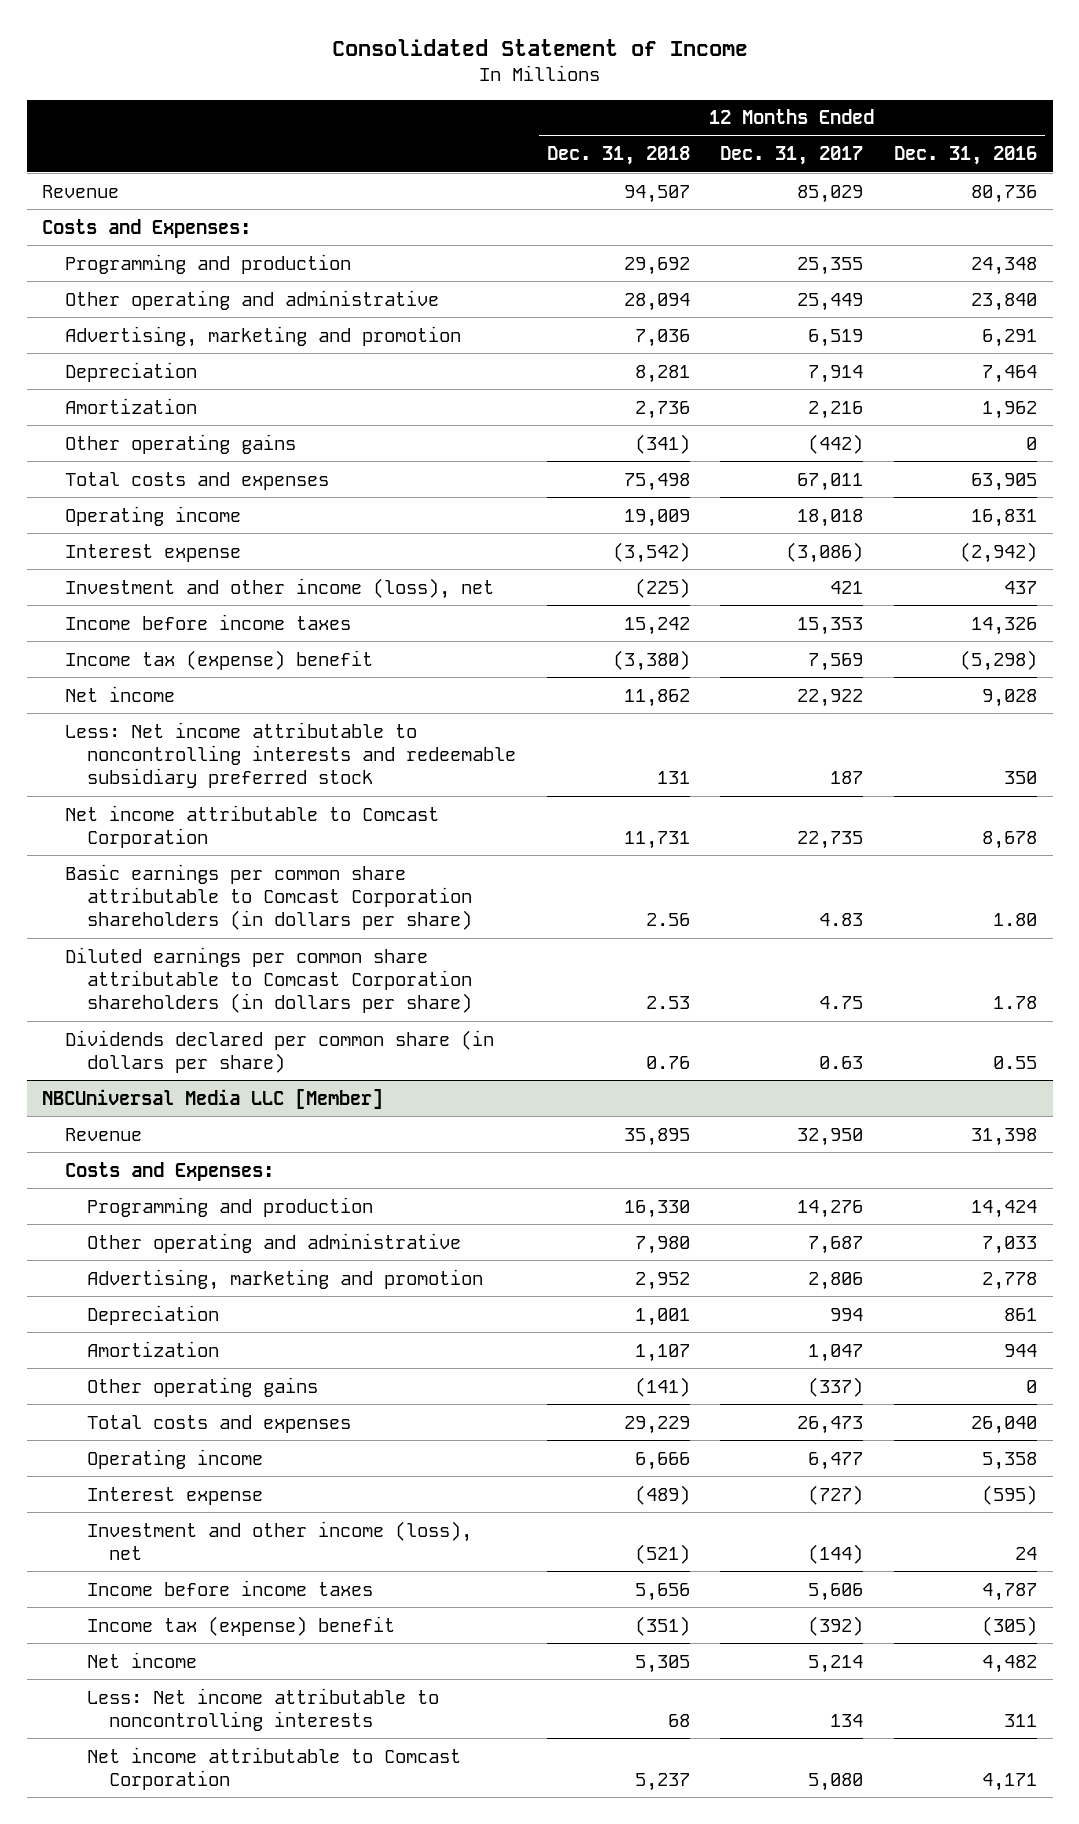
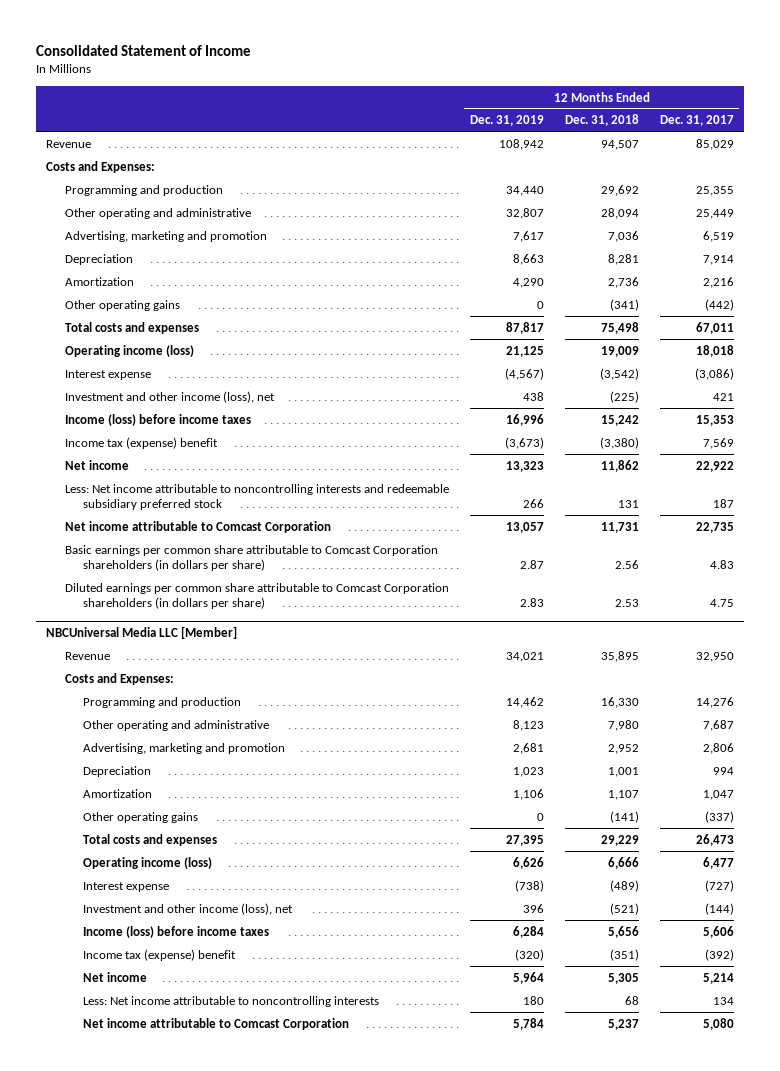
- | 12 Months Ended Dec. 31, 2018 | 12 Months Ended Dec. 31, 2017 | 12 Months Ended Dec. 31, 2016
+ | 12 Months Ended Dec. 31, 2019 | 12 Months Ended Dec. 31, 2018 | 12 Months Ended Dec. 31, 2017
- Operating income | 19,009 | 18,018 | 16,831
+ Operating income (loss) | 21,125 | 19,009 | 18,018
- Income before income taxes | 15,242 | 15,353 | 14,326
+ Income (loss) before income taxes | 16,996 | 15,242 | 15,353
- Dividends declared per common share (in dollars per share) | 0.76 | 0.63 | 0.55
@ NBCUniversal Media LLC [Member]
- Operating income | 6,666 | 6,477 | 5,358
+ Operating income (loss) | 6,626 | 6,666 | 6,477
- Income before income taxes | 5,656 | 5,606 | 4,787
+ Income (loss) before income taxes | 6,284 | 5,656 | 5,606

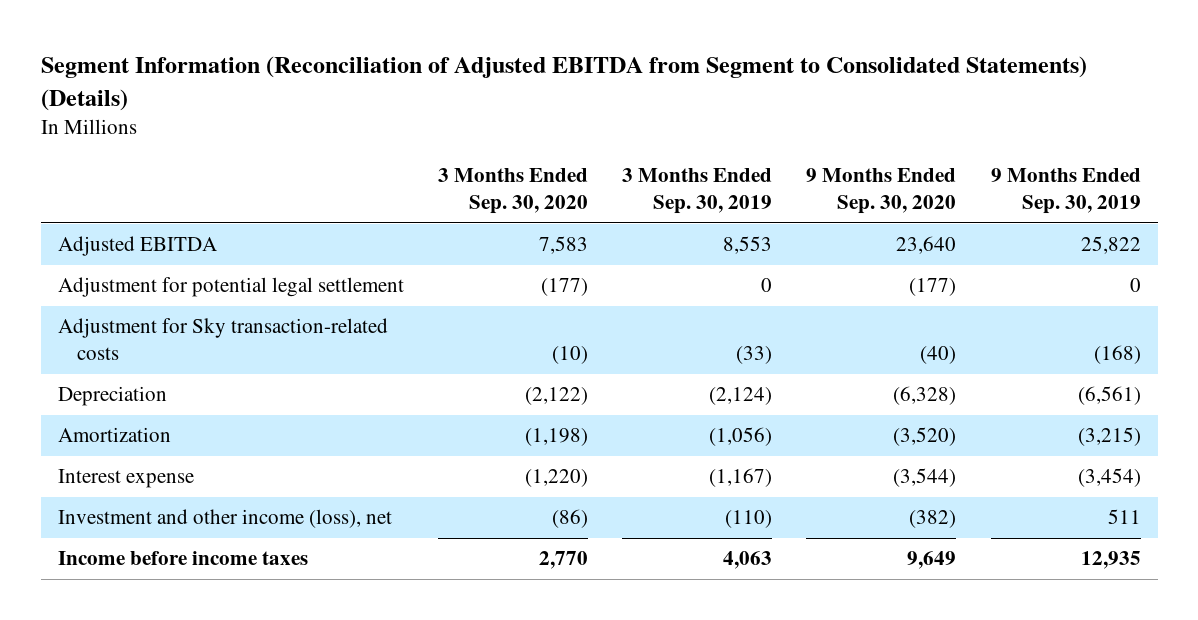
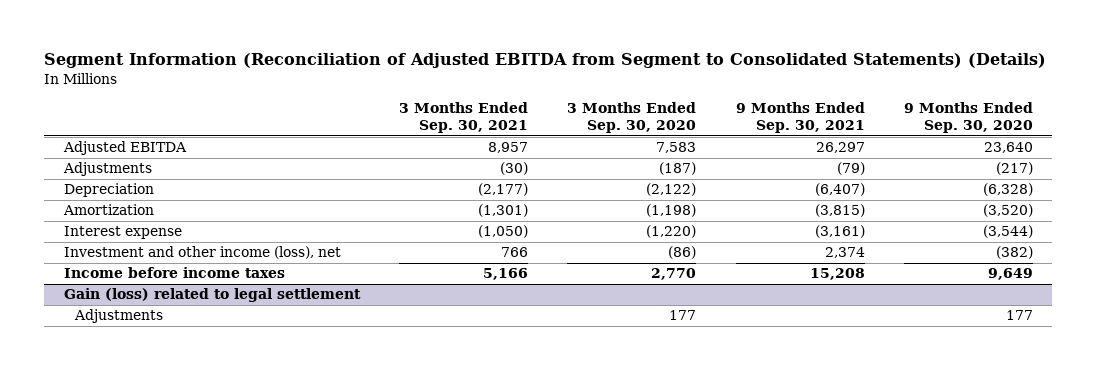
- | 3 Months Ended Sep. 30, 2020 | 3 Months Ended Sep. 30, 2019 | 9 Months Ended Sep. 30, 2020 | 9 Months Ended Sep. 30, 2019
+ | 3 Months Ended Sep. 30, 2021 | 3 Months Ended Sep. 30, 2020 | 9 Months Ended Sep. 30, 2021 | 9 Months Ended Sep. 30, 2020
- Adjustment for potential legal settlement | (177) | 0 | (177) | 0
- Adjustment for Sky transaction-related costs | (10) | (33) | (40) | (168)
+ Adjustments | (30) | (187) | (79) | (217)
+ Gain (loss) related to legal settlement
+ Adjustments | | 177 | | 177

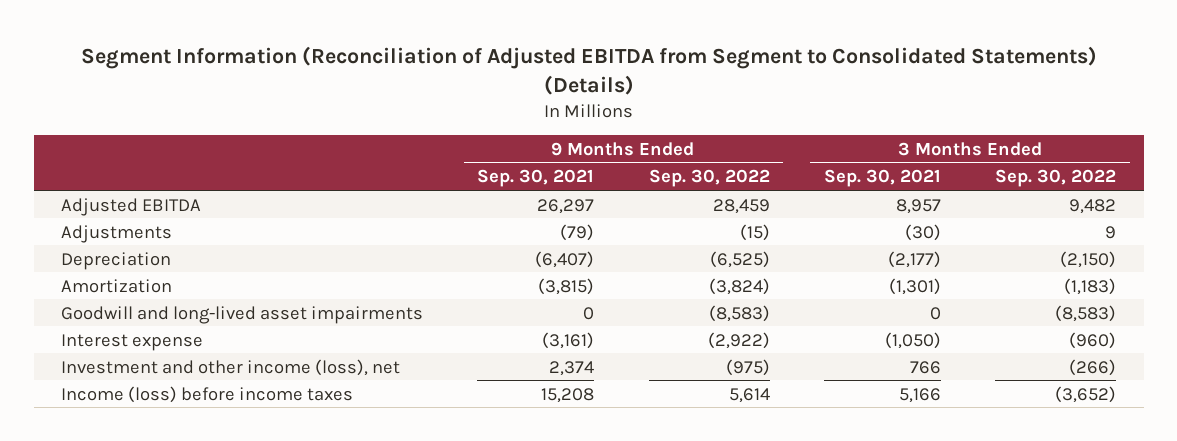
- | 3 Months Ended Sep. 30, 2021 | 3 Months Ended Sep. 30, 2020 | 9 Months Ended Sep. 30, 2021 | 9 Months Ended Sep. 30, 2020
+ | 9 Months Ended Sep. 30, 2021 | 9 Months Ended Sep. 30, 2022 | 3 Months Ended Sep. 30, 2021 | 3 Months Ended Sep. 30, 2022
+ Goodwill and long-lived asset impairments | 0 | (8,583) | 0 | (8,583)
- Income before income taxes | 5,166 | 2,770 | 15,208 | 9,649
- Gain (loss) related to legal settlement
- Adjustments | | 177 | | 177
+ Income (loss) before income taxes | 15,208 | 5,614 | 5,166 | (3,652)

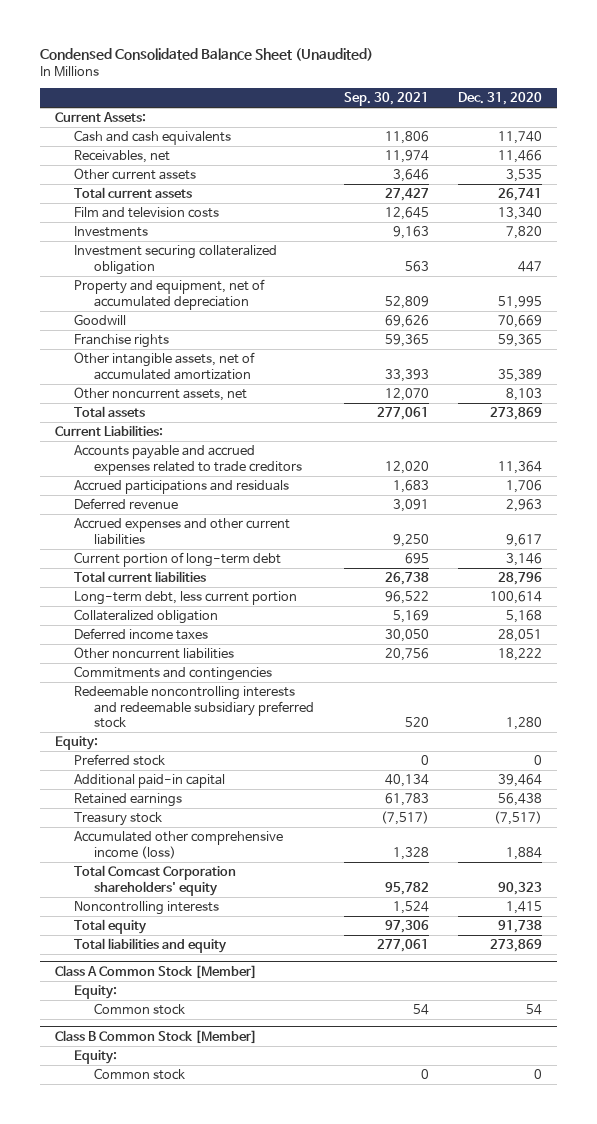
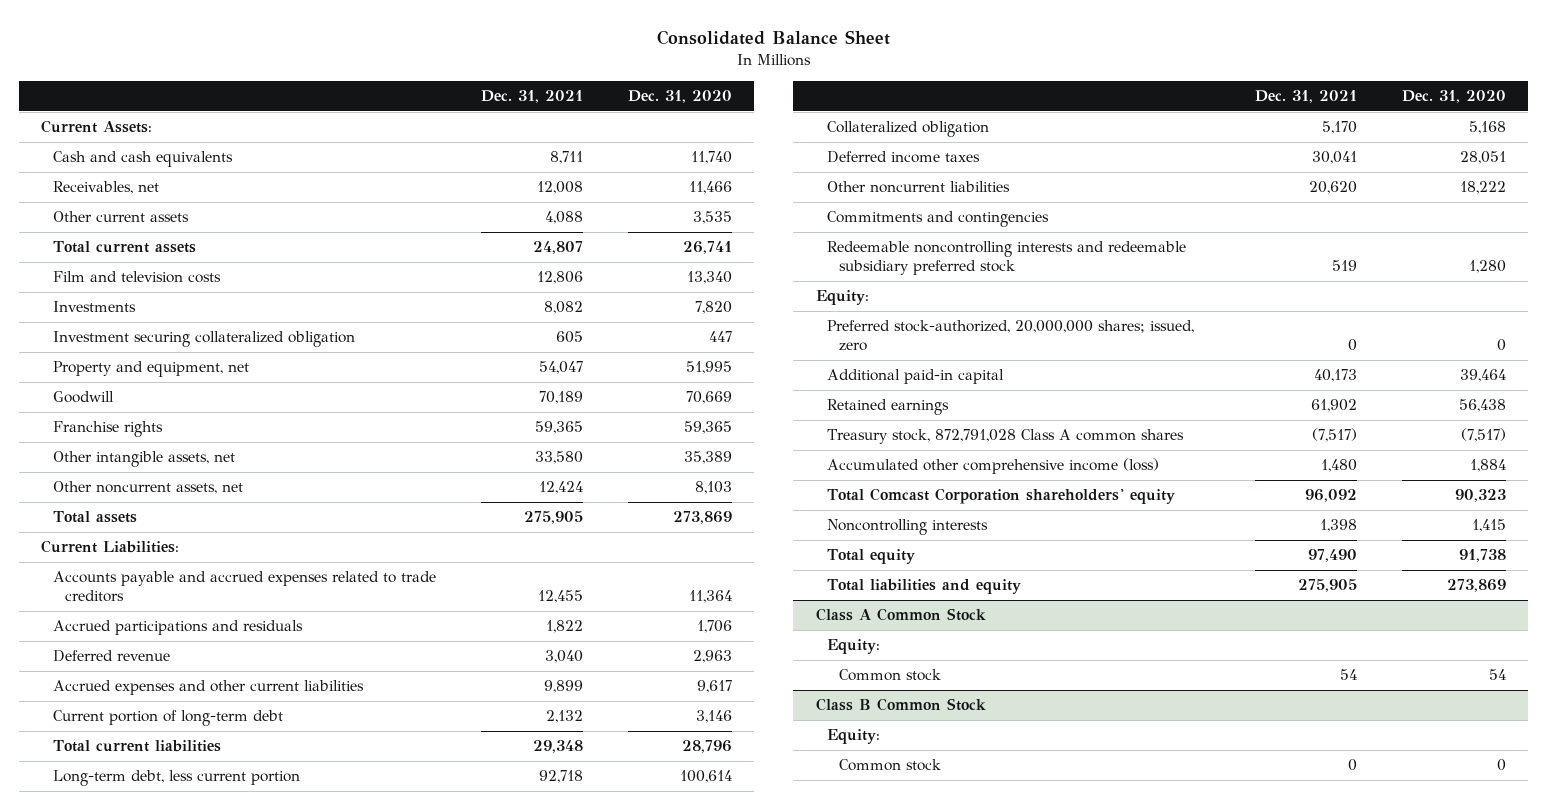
- Condensed Consolidated Balance Sheet (Unaudited)
+ Consolidated Balance Sheet
- | Sep. 30, 2021 | Dec. 31, 2020
+ | Dec. 31, 2021 | Dec. 31, 2020
- Property and equipment, net of accumulated depreciation | 52,809 | 51,995
+ Property and equipment, net | 54,047 | 51,995
- Other intangible assets, net of accumulated amortization | 33,393 | 35,389
+ Other intangible assets, net | 33,580 | 35,389
- Preferred stock | 0 | 0
+ Preferred stock-authorized, 20,000,000 shares; issued, zero | 0 | 0
- Treasury stock | (7,517) | (7,517)
+ Treasury stock, 872,791,028 Class A common shares | (7,517) | (7,517)
- Class A Common Stock [Member]
+ Class A Common Stock
- Class B Common Stock [Member]
+ Class B Common Stock

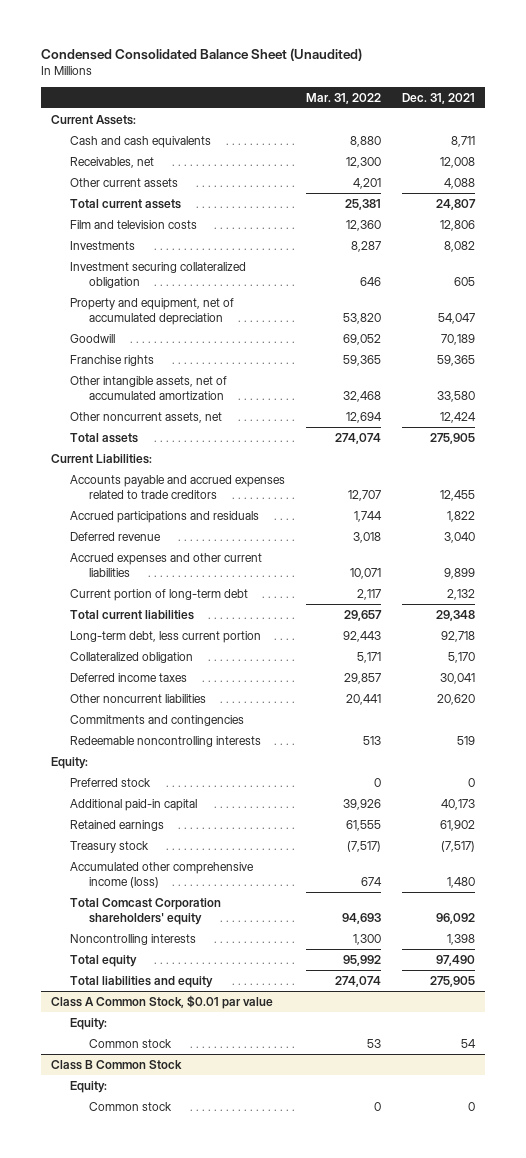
- Consolidated Balance Sheet
+ Condensed Consolidated Balance Sheet (Unaudited)
- | Dec. 31, 2021 | Dec. 31, 2020
+ | Mar. 31, 2022 | Dec. 31, 2021
- Property and equipment, net | 54,047 | 51,995
+ Property and equipment, net of accumulated depreciation | 53,820 | 54,047
- Other intangible assets, net | 33,580 | 35,389
+ Other intangible assets, net of accumulated amortization | 32,468 | 33,580
- Redeemable noncontrolling interests and redeemable subsidiary preferred stock | 519 | 1,280
+ Redeemable noncontrolling interests | 513 | 519
- Preferred stock-authorized, 20,000,000 shares; issued, zero | 0 | 0
+ Preferred stock | 0 | 0
- Treasury stock, 872,791,028 Class A common shares | (7,517) | (7,517)
+ Treasury stock | (7,517) | (7,517)
- Class A Common Stock
+ Class A Common Stock, $0.01 par value

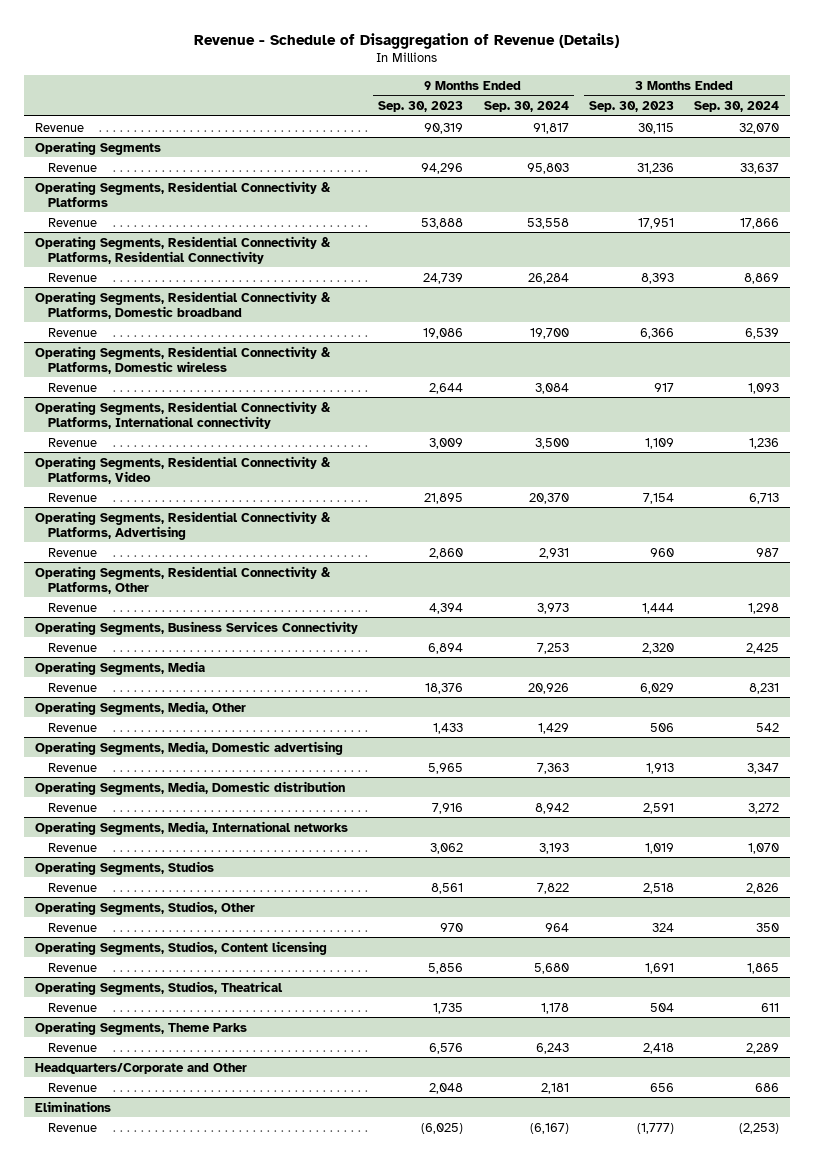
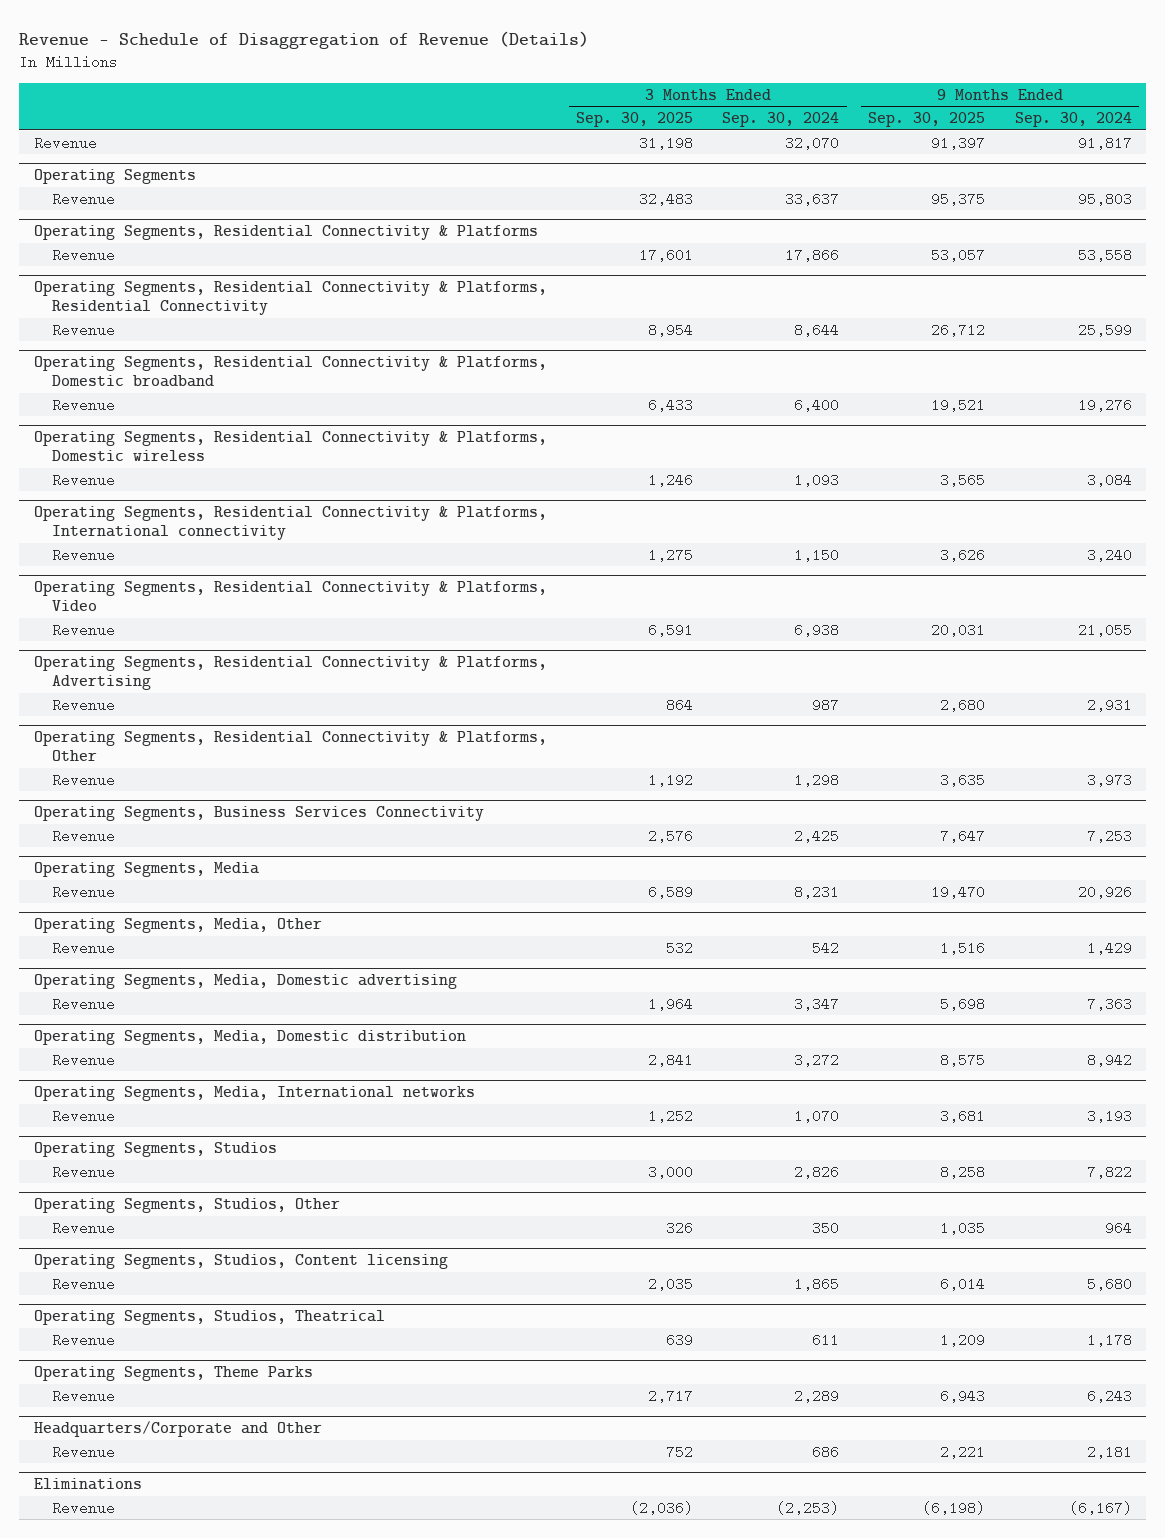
- | 9 Months Ended Sep. 30, 2023 | 9 Months Ended Sep. 30, 2024 | 3 Months Ended Sep. 30, 2023 | 3 Months Ended Sep. 30, 2024
+ | 3 Months Ended Sep. 30, 2025 | 3 Months Ended Sep. 30, 2024 | 9 Months Ended Sep. 30, 2025 | 9 Months Ended Sep. 30, 2024
@ Operating Segments, Residential Connectivity & Platforms, Residential Connectivity
- Revenue | 24,739 | 26,284 | 8,393 | 8,869
+ Revenue | 8,954 | 8,644 | 26,712 | 25,599
@ Operating Segments, Residential Connectivity & Platforms, Domestic broadband
- Revenue | 19,086 | 19,700 | 6,366 | 6,539
+ Revenue | 6,433 | 6,400 | 19,521 | 19,276
@ Operating Segments, Residential Connectivity & Platforms, International connectivity
- Revenue | 3,009 | 3,500 | 1,109 | 1,236
+ Revenue | 1,275 | 1,150 | 3,626 | 3,240
@ Operating Segments, Residential Connectivity & Platforms, Video
- Revenue | 21,895 | 20,370 | 7,154 | 6,713
+ Revenue | 6,591 | 6,938 | 20,031 | 21,055

